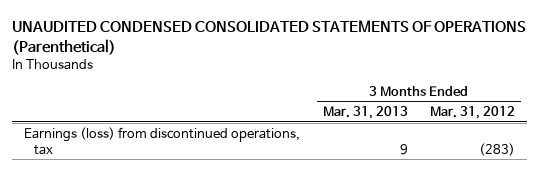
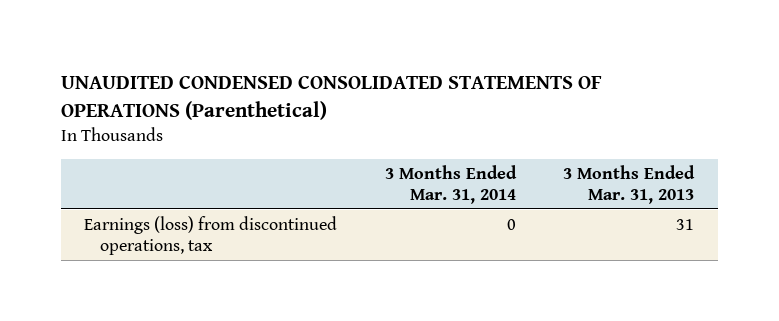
- | 3 Months Ended Mar. 31, 2013 | 3 Months Ended Mar. 31, 2012
+ | 3 Months Ended Mar. 31, 2014 | 3 Months Ended Mar. 31, 2013
- Earnings (loss) from discontinued operations, tax | 9 | (283)
+ Earnings (loss) from discontinued operations, tax | 0 | 31

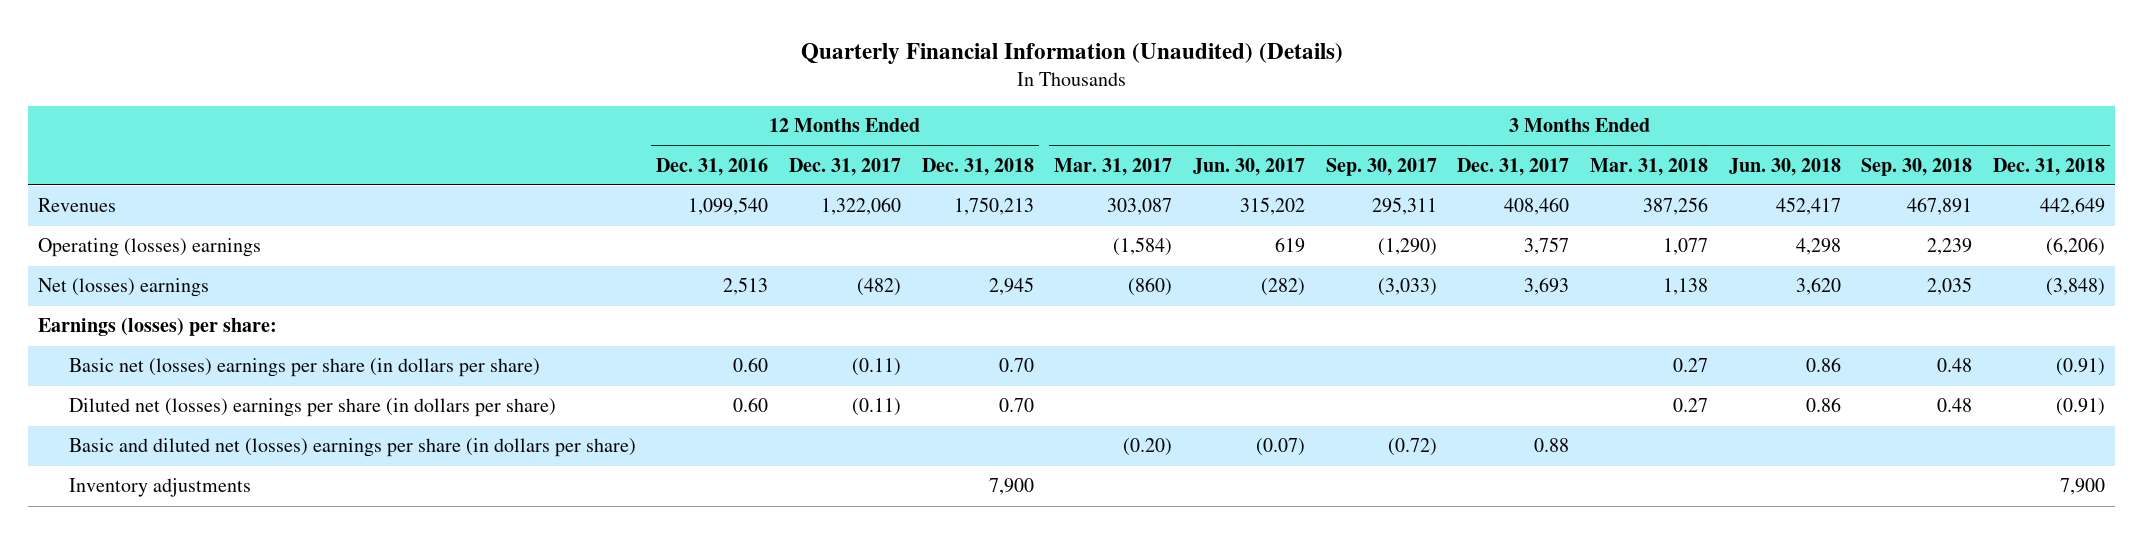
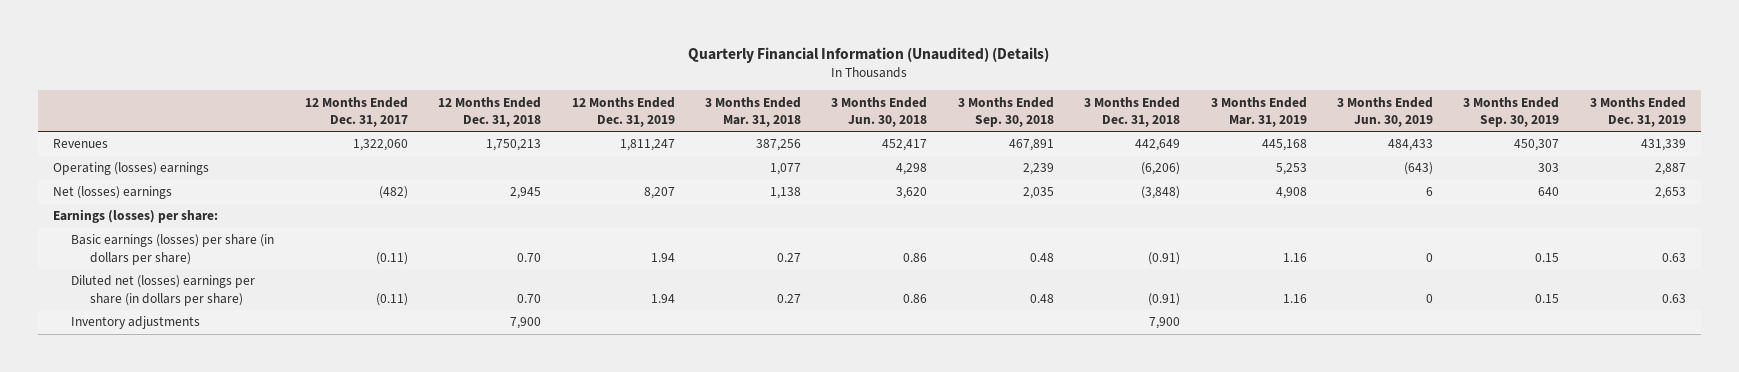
- | 12 Months Ended Dec. 31, 2016 | 12 Months Ended Dec. 31, 2017 | 12 Months Ended Dec. 31, 2018 | 3 Months Ended Mar. 31, 2017 | 3 Months Ended Jun. 30, 2017 | 3 Months Ended Sep. 30, 2017 | 3 Months Ended Dec. 31, 2017 | 3 Months Ended Mar. 31, 2018 | 3 Months Ended Jun. 30, 2018 | 3 Months Ended Sep. 30, 2018 | 3 Months Ended Dec. 31, 2018
+ | 12 Months Ended Dec. 31, 2017 | 12 Months Ended Dec. 31, 2018 | 12 Months Ended Dec. 31, 2019 | 3 Months Ended Mar. 31, 2018 | 3 Months Ended Jun. 30, 2018 | 3 Months Ended Sep. 30, 2018 | 3 Months Ended Dec. 31, 2018 | 3 Months Ended Mar. 31, 2019 | 3 Months Ended Jun. 30, 2019 | 3 Months Ended Sep. 30, 2019 | 3 Months Ended Dec. 31, 2019
- Basic net (losses) earnings per share (in dollars per share) | 0.60 | (0.11) | 0.70 | | | | | 0.27 | 0.86 | 0.48 | (0.91)
+ Basic earnings (losses) per share (in dollars per share) | (0.11) | 0.70 | 1.94 | 0.27 | 0.86 | 0.48 | (0.91) | 1.16 | 0 | 0.15 | 0.63
- Basic and diluted net (losses) earnings per share (in dollars per share) | | | | (0.20) | (0.07) | (0.72) | 0.88 | | | |

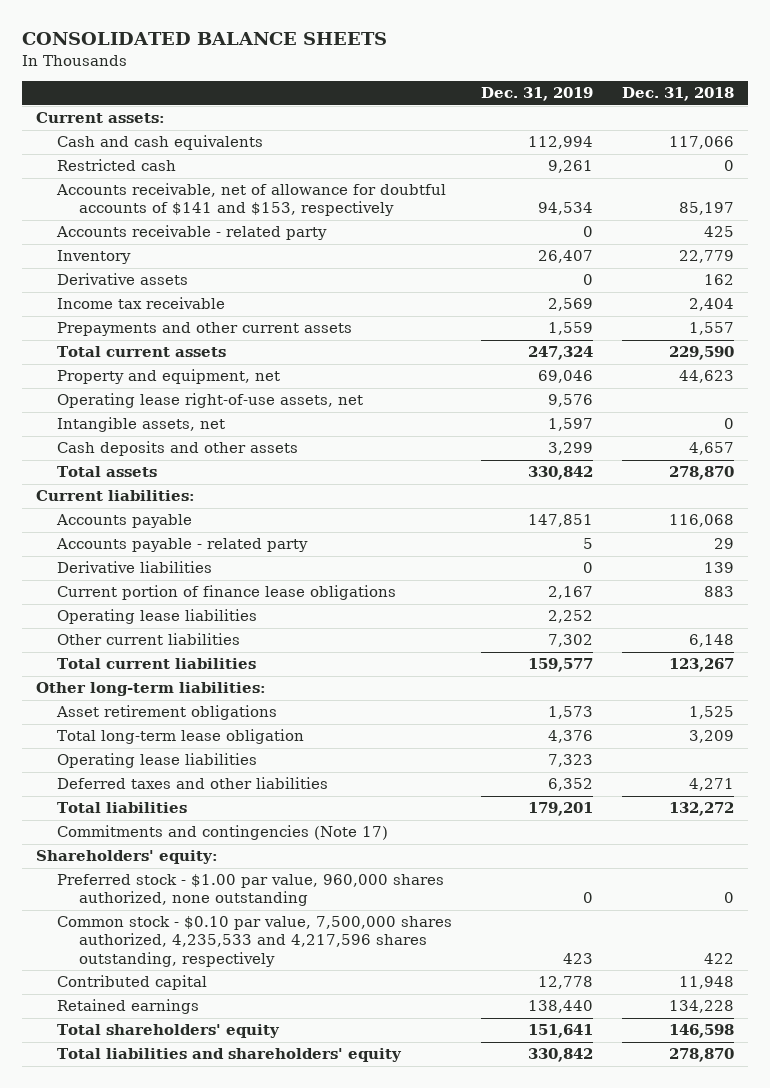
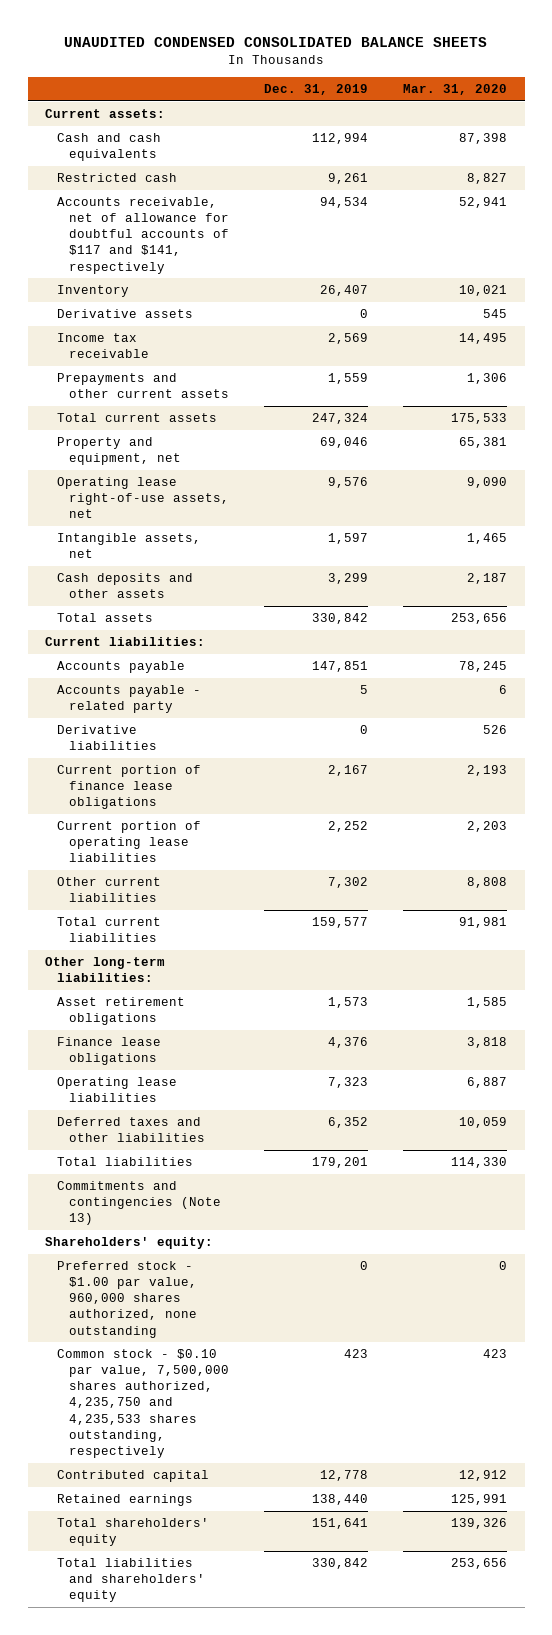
- CONSOLIDATED BALANCE SHEETS
+ UNAUDITED CONDENSED CONSOLIDATED BALANCE SHEETS
- | Dec. 31, 2019 | Dec. 31, 2018
+ | Dec. 31, 2019 | Mar. 31, 2020
- Accounts receivable, net of allowance for doubtful accounts of $141 and $153, respectively | 94,534 | 85,197
- Accounts receivable - related party | 0 | 425
+ Accounts receivable, net of allowance for doubtful accounts of $117 and $141, respectively | 94,534 | 52,941
- Operating lease liabilities | 2,252 |
+ Current portion of operating lease liabilities | 2,252 | 2,203
- Total long-term lease obligation | 4,376 | 3,209
+ Finance lease obligations | 4,376 | 3,818
- Commitments and contingencies (Note 17)
+ Commitments and contingencies (Note 13)
- Common stock - $0.10 par value, 7,500,000 shares authorized, 4,235,533 and 4,217,596 shares outstanding, respectively | 423 | 422
+ Common stock - $0.10 par value, 7,500,000 shares authorized, 4,235,750 and 4,235,533 shares outstanding, respectively | 423 | 423

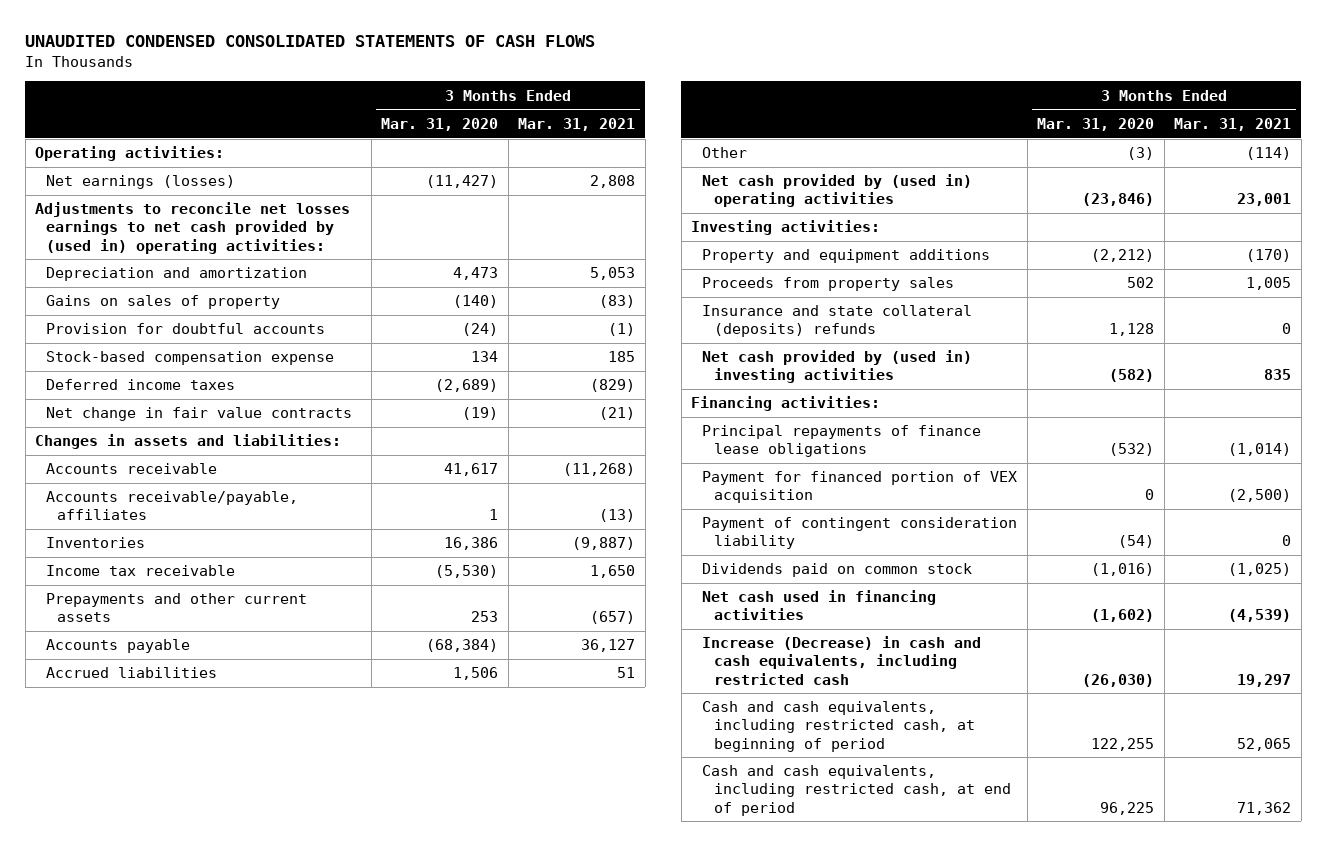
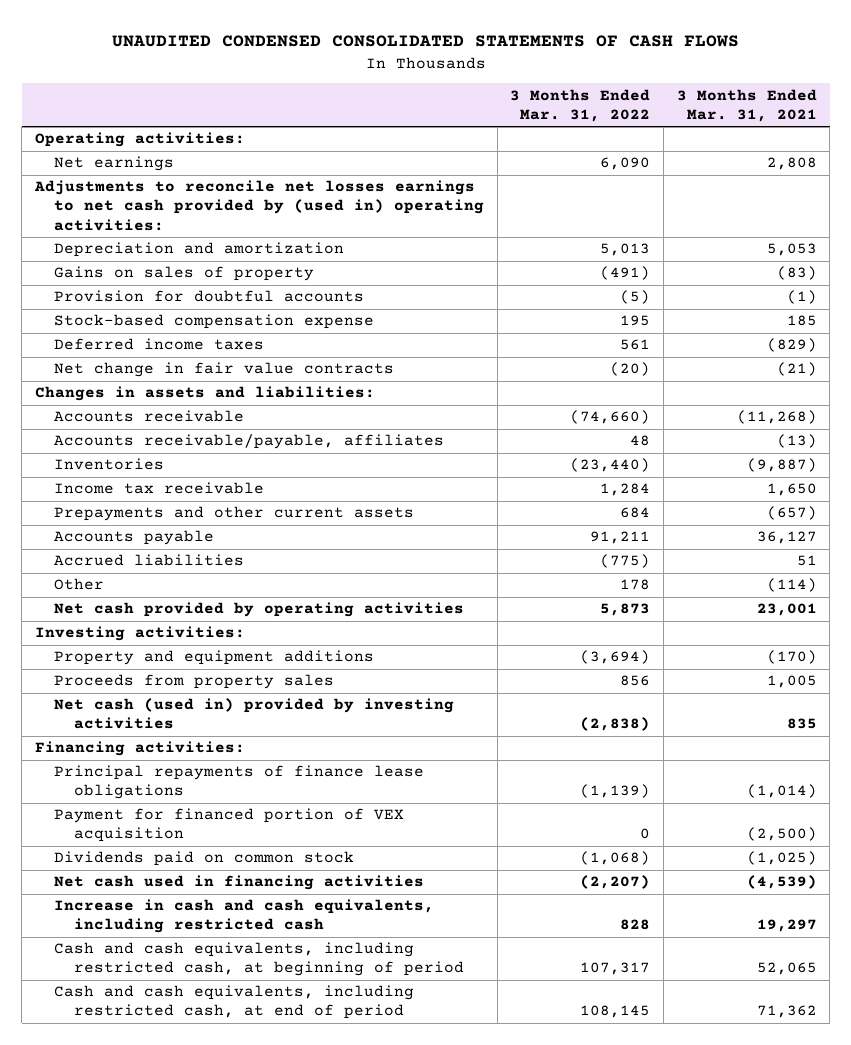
- | 3 Months Ended Mar. 31, 2020 | 3 Months Ended Mar. 31, 2021
+ | 3 Months Ended Mar. 31, 2022 | 3 Months Ended Mar. 31, 2021
- Net earnings (losses) | (11,427) | 2,808
+ Net earnings | 6,090 | 2,808
- Net cash provided by (used in) operating activities | (23,846) | 23,001
+ Net cash provided by operating activities | 5,873 | 23,001
- Insurance and state collateral (deposits) refunds | 1,128 | 0
- Net cash provided by (used in) investing activities | (582) | 835
+ Net cash (used in) provided by investing activities | (2,838) | 835
- Payment of contingent consideration liability | (54) | 0
- Increase (Decrease) in cash and cash equivalents, including restricted cash | (26,030) | 19,297
+ Increase in cash and cash equivalents, including restricted cash | 828 | 19,297

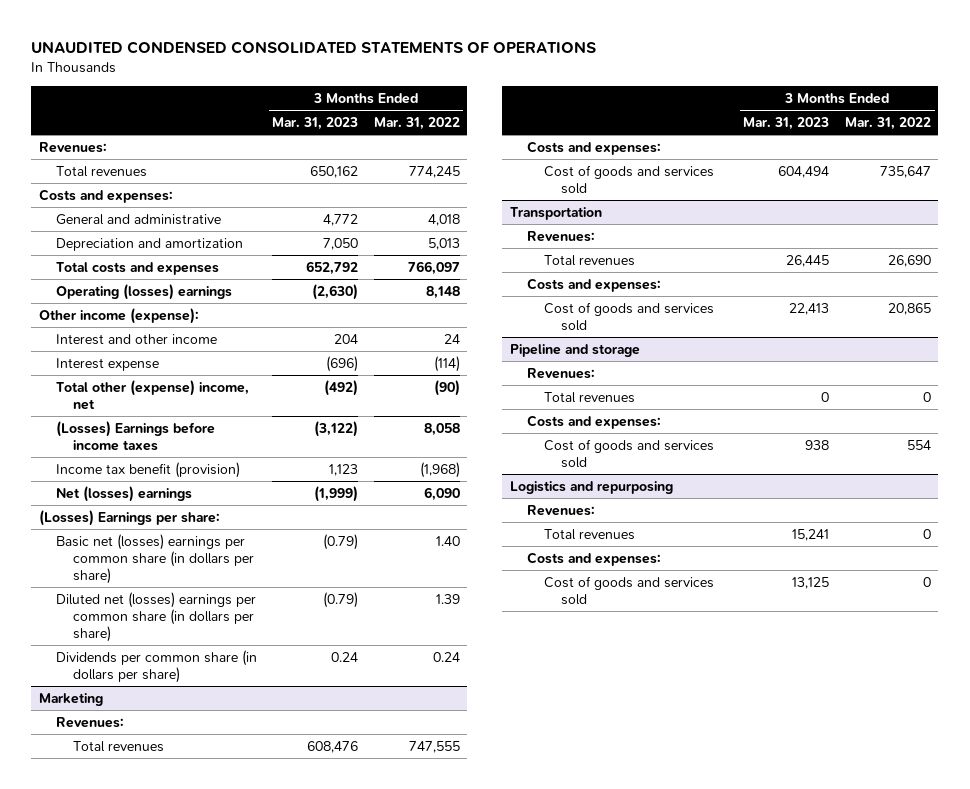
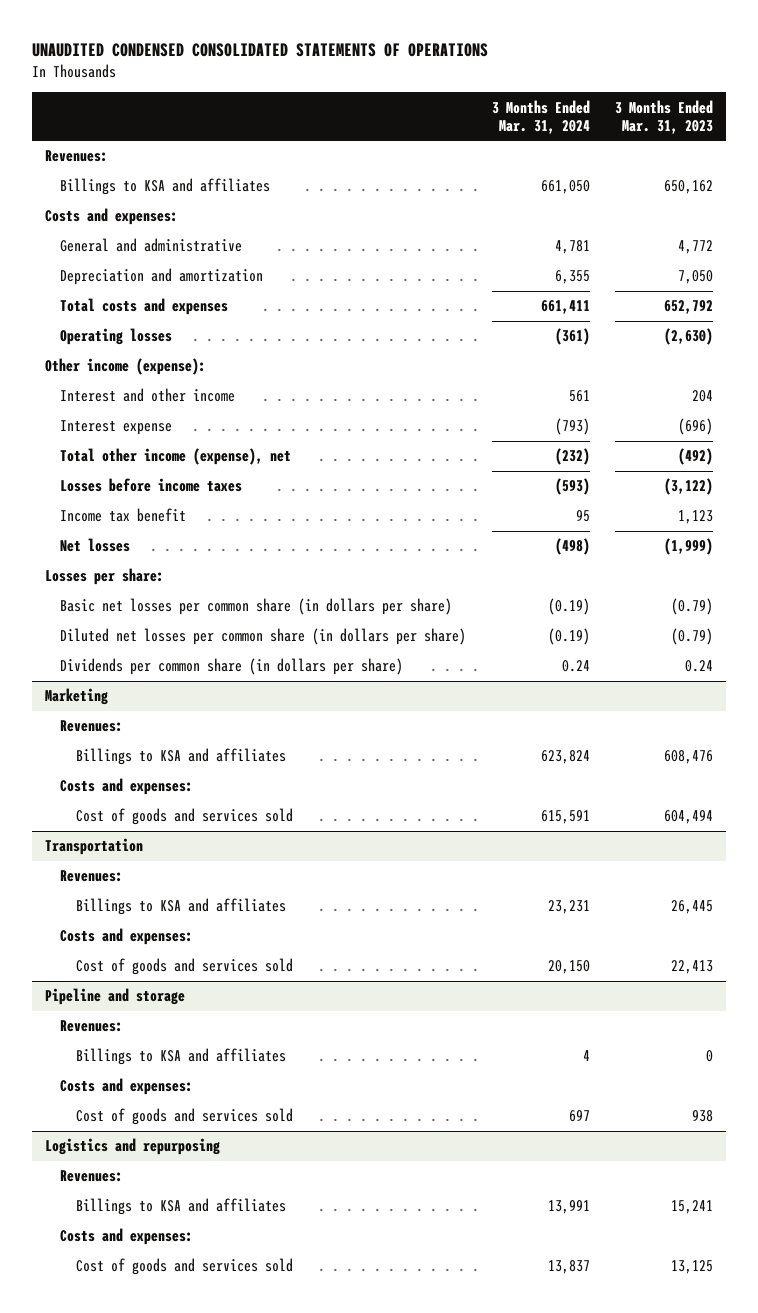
- | 3 Months Ended Mar. 31, 2023 | 3 Months Ended Mar. 31, 2022
+ | 3 Months Ended Mar. 31, 2024 | 3 Months Ended Mar. 31, 2023
- Total revenues | 650,162 | 774,245
+ Billings to KSA and affiliates | 661,050 | 650,162
- Operating (losses) earnings | (2,630) | 8,148
+ Operating losses | (361) | (2,630)
- Total other (expense) income, net | (492) | (90)
- (Losses) Earnings before income taxes | (3,122) | 8,058
- Income tax benefit (provision) | 1,123 | (1,968)
- Net (losses) earnings | (1,999) | 6,090
- (Losses) Earnings per share:
- Basic net (losses) earnings per common share (in dollars per share) | (0.79) | 1.40
- Diluted net (losses) earnings per common share (in dollars per share) | (0.79) | 1.39
+ Total other income (expense), net | (232) | (492)
+ Losses before income taxes | (593) | (3,122)
+ Income tax benefit | 95 | 1,123
+ Net losses | (498) | (1,999)
+ Losses per share:
+ Basic net losses per common share (in dollars per share) | (0.19) | (0.79)
+ Diluted net losses per common share (in dollars per share) | (0.19) | (0.79)
@ Marketing
- Total revenues | 608,476 | 747,555
+ Billings to KSA and affiliates | 623,824 | 608,476
@ Transportation
- Total revenues | 26,445 | 26,690
+ Billings to KSA and affiliates | 23,231 | 26,445
@ Pipeline and storage
- Total revenues | 0 | 0
+ Billings to KSA and affiliates | 4 | 0
@ Logistics and repurposing
- Total revenues | 15,241 | 0
+ Billings to KSA and affiliates | 13,991 | 15,241

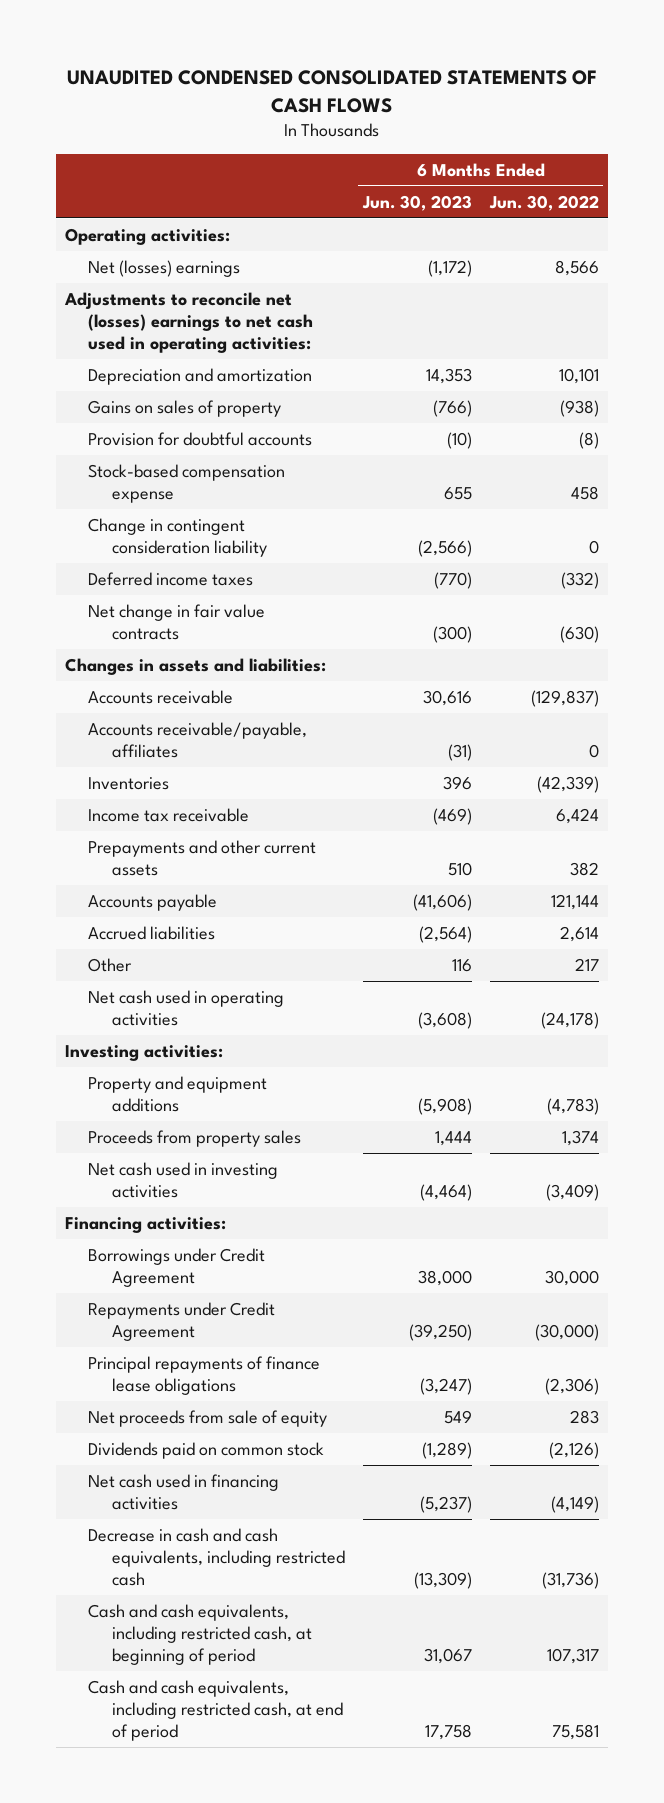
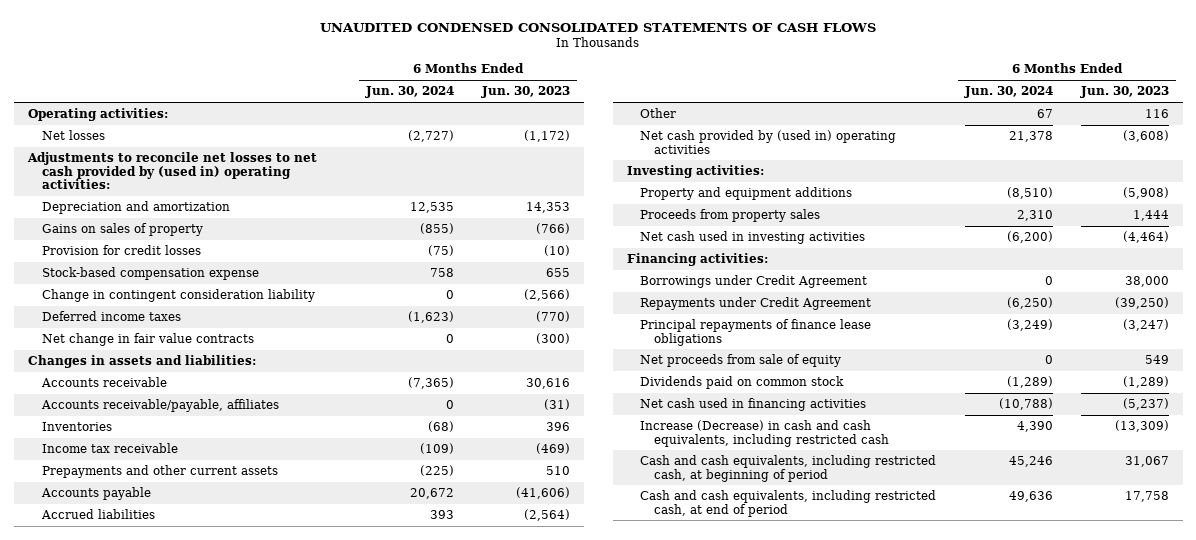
- | 6 Months Ended Jun. 30, 2023 | 6 Months Ended Jun. 30, 2022
+ | 6 Months Ended Jun. 30, 2024 | 6 Months Ended Jun. 30, 2023
- Net (losses) earnings | (1,172) | 8,566
- Adjustments to reconcile net (losses) earnings to net cash used in operating activities:
+ Net losses | (2,727) | (1,172)
+ Adjustments to reconcile net losses to net cash provided by (used in) operating activities:
- Provision for doubtful accounts | (10) | (8)
+ Provision for credit losses | (75) | (10)
- Net cash used in operating activities | (3,608) | (24,178)
+ Net cash provided by (used in) operating activities | 21,378 | (3,608)
- Decrease in cash and cash equivalents, including restricted cash | (13,309) | (31,736)
+ Increase (Decrease) in cash and cash equivalents, including restricted cash | 4,390 | (13,309)

